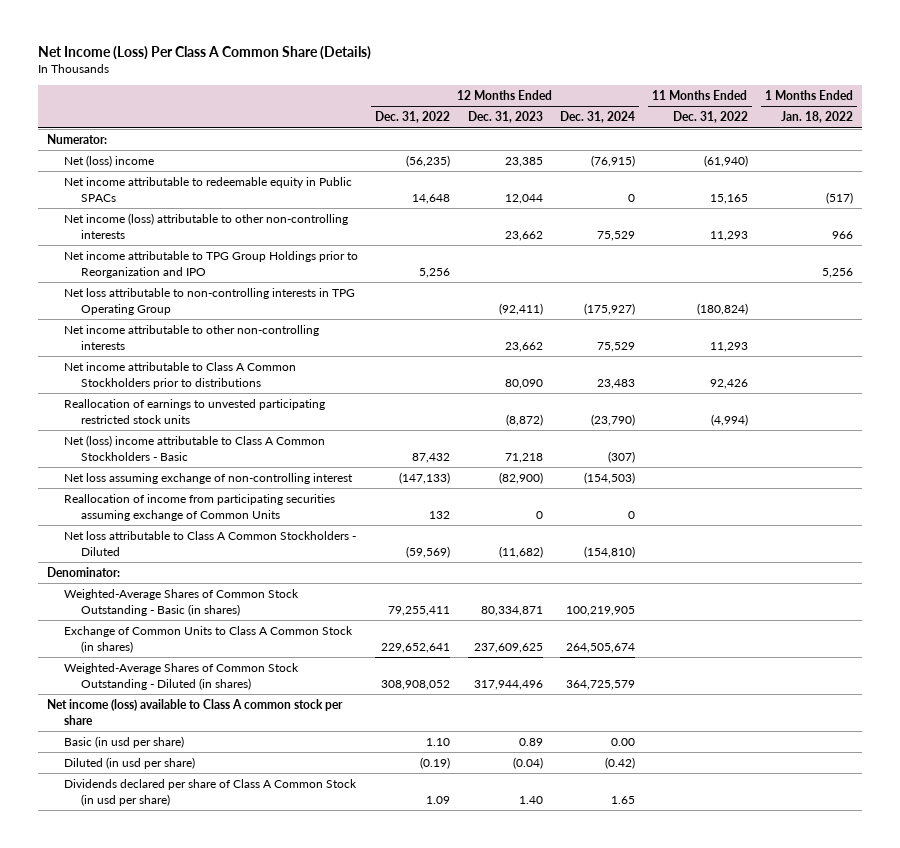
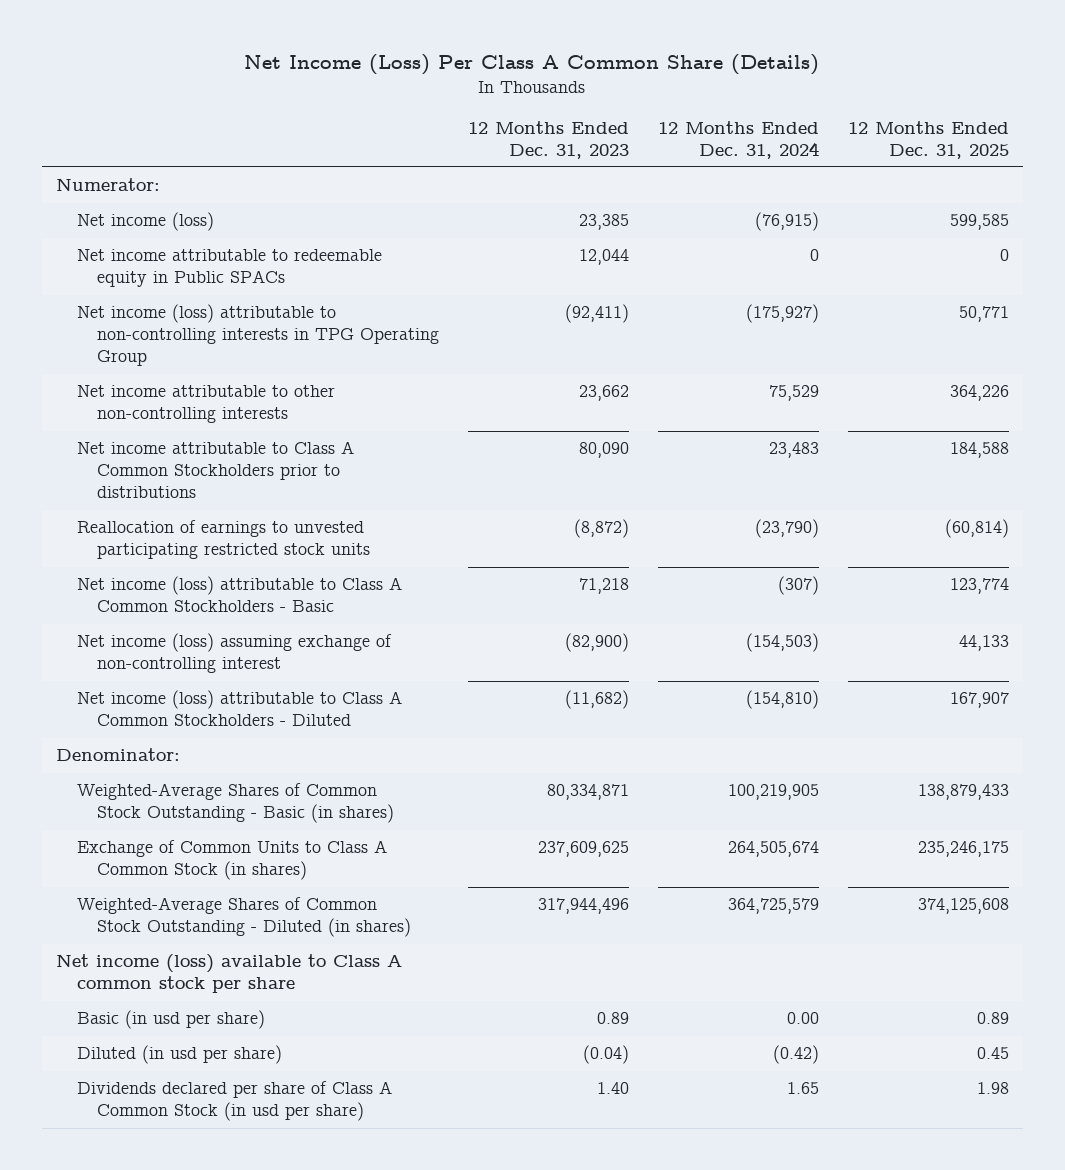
- | 12 Months Ended Dec. 31, 2022 | 12 Months Ended Dec. 31, 2023 | 12 Months Ended Dec. 31, 2024 | 11 Months Ended Dec. 31, 2022 | 1 Months Ended Jan. 18, 2022
+ | 12 Months Ended Dec. 31, 2023 | 12 Months Ended Dec. 31, 2024 | 12 Months Ended Dec. 31, 2025
- Net (loss) income | (56,235) | 23,385 | (76,915) | (61,940) |
+ Net income (loss) | 23,385 | (76,915) | 599,585
- Net income (loss) attributable to other non-controlling interests | | 23,662 | 75,529 | 11,293 | 966
- Net income attributable to TPG Group Holdings prior to Reorganization and IPO | 5,256 | | | | 5,256
- Net loss attributable to non-controlling interests in TPG Operating Group | | (92,411) | (175,927) | (180,824) |
+ Net income (loss) attributable to non-controlling interests in TPG Operating Group | (92,411) | (175,927) | 50,771
- Net (loss) income attributable to Class A Common Stockholders - Basic | 87,432 | 71,218 | (307) | |
- Net loss assuming exchange of non-controlling interest | (147,133) | (82,900) | (154,503) | |
- Reallocation of income from participating securities assuming exchange of Common Units | 132 | 0 | 0 | |
- Net loss attributable to Class A Common Stockholders - Diluted | (59,569) | (11,682) | (154,810) | |
+ Net income (loss) attributable to Class A Common Stockholders - Basic | 71,218 | (307) | 123,774
+ Net income (loss) assuming exchange of non-controlling interest | (82,900) | (154,503) | 44,133
+ Net income (loss) attributable to Class A Common Stockholders - Diluted | (11,682) | (154,810) | 167,907

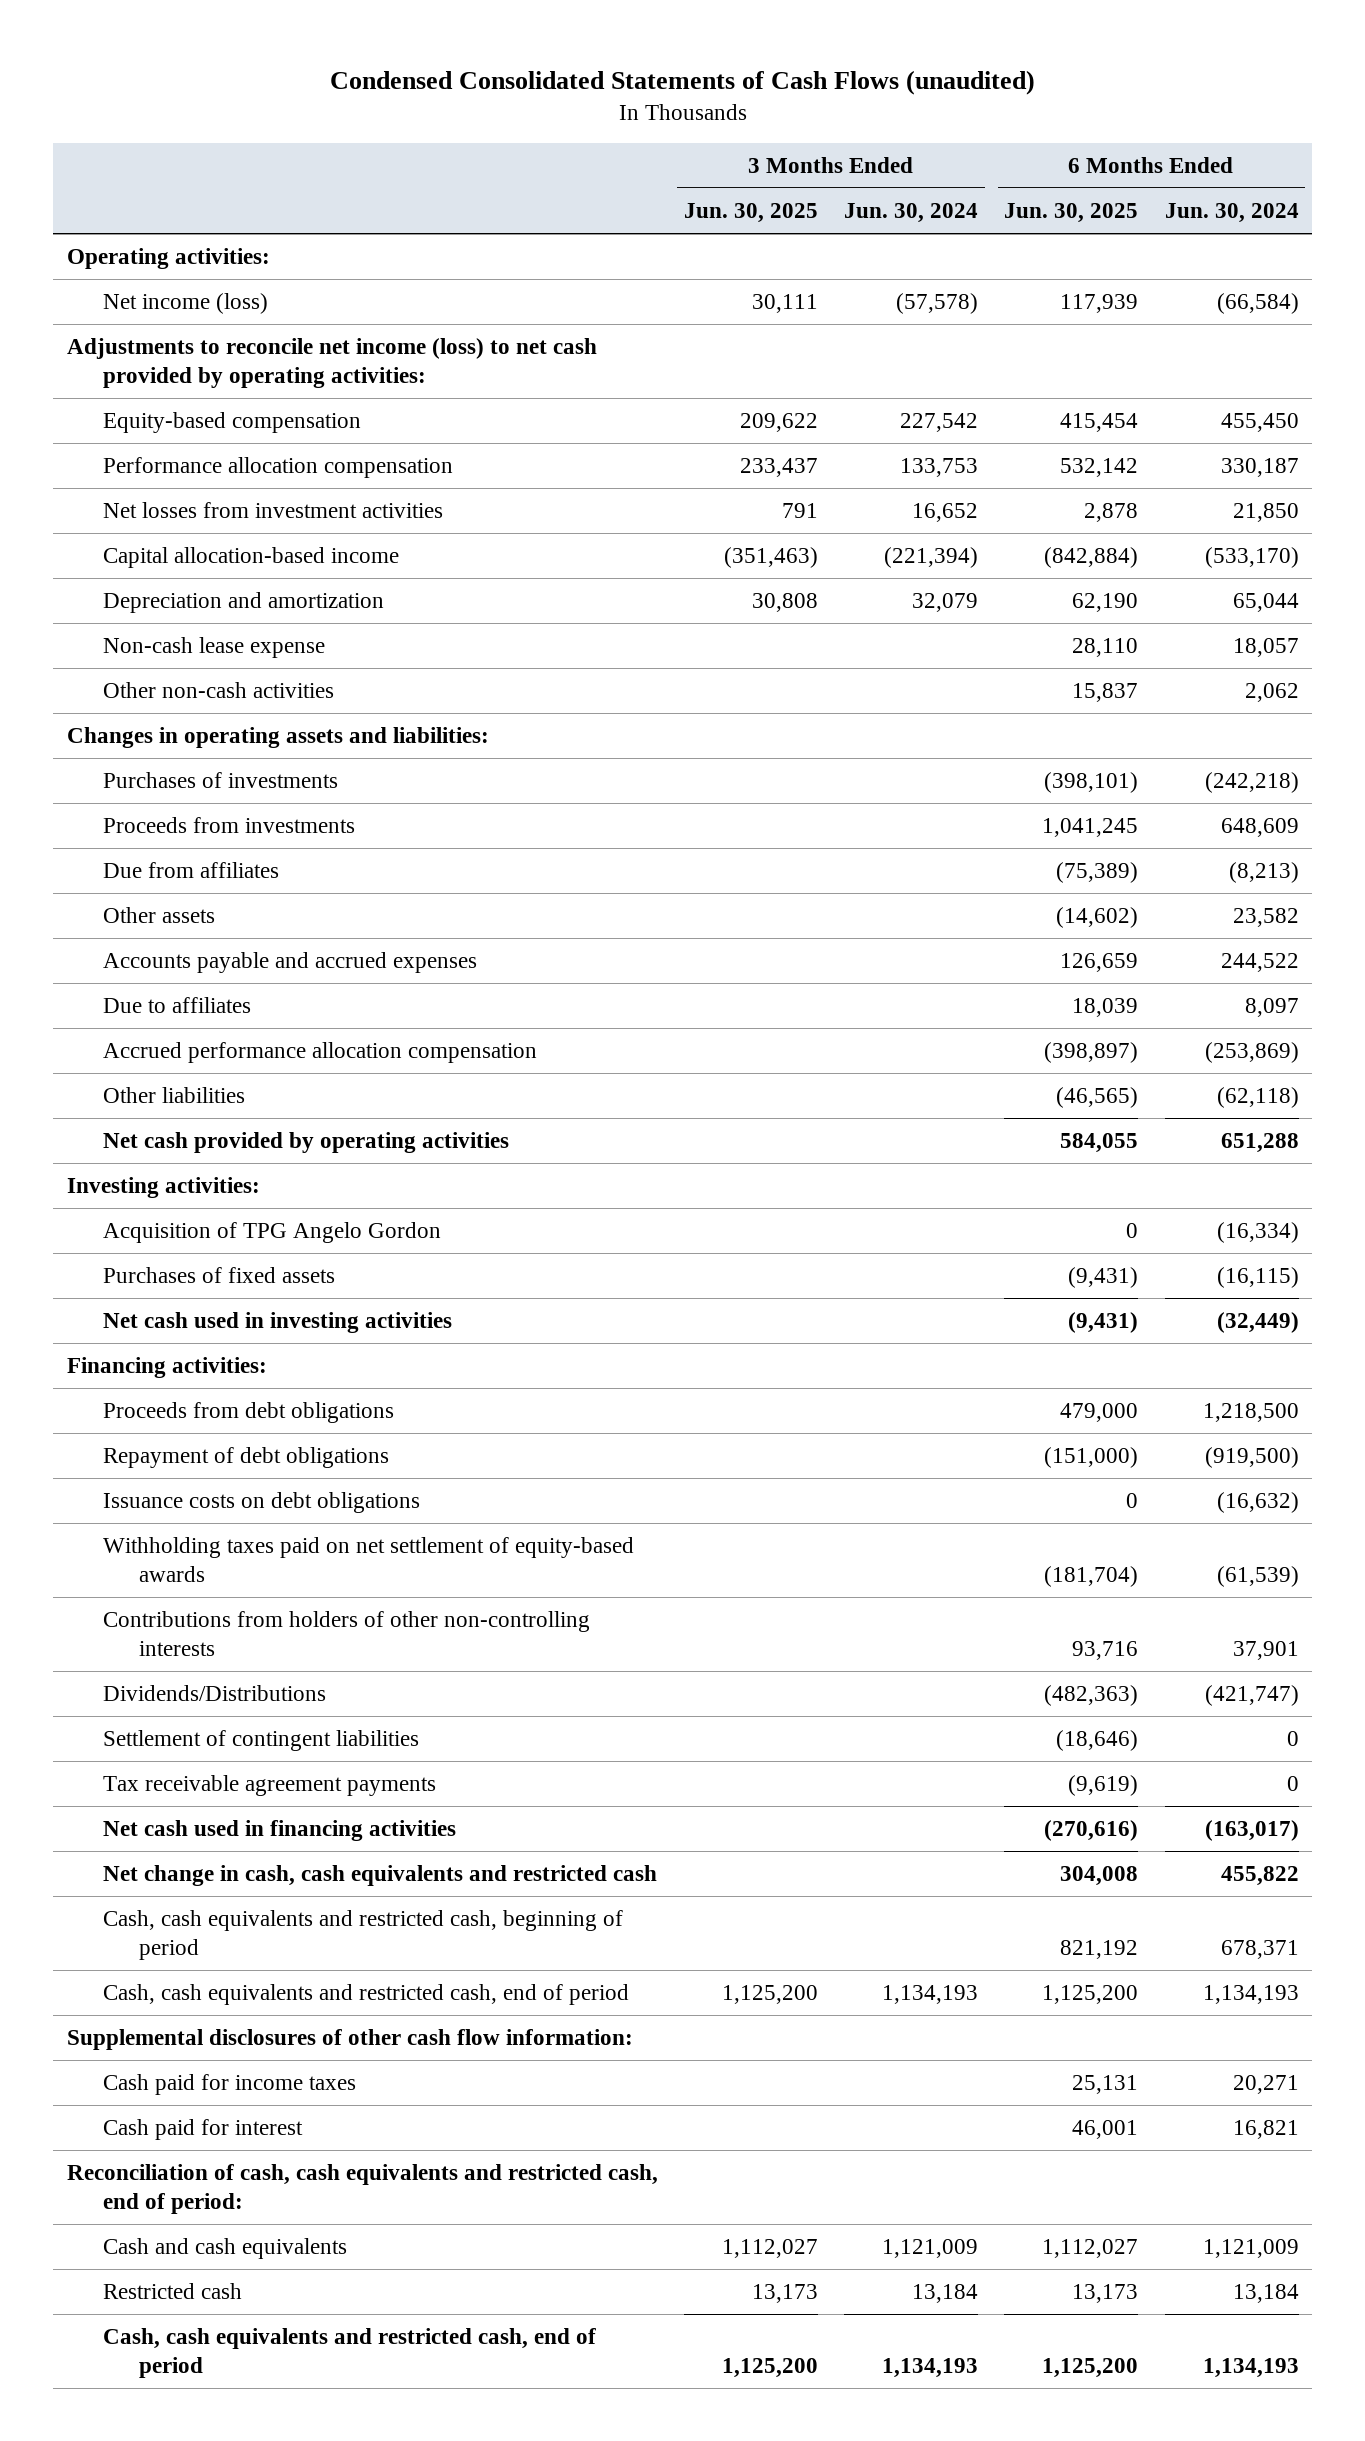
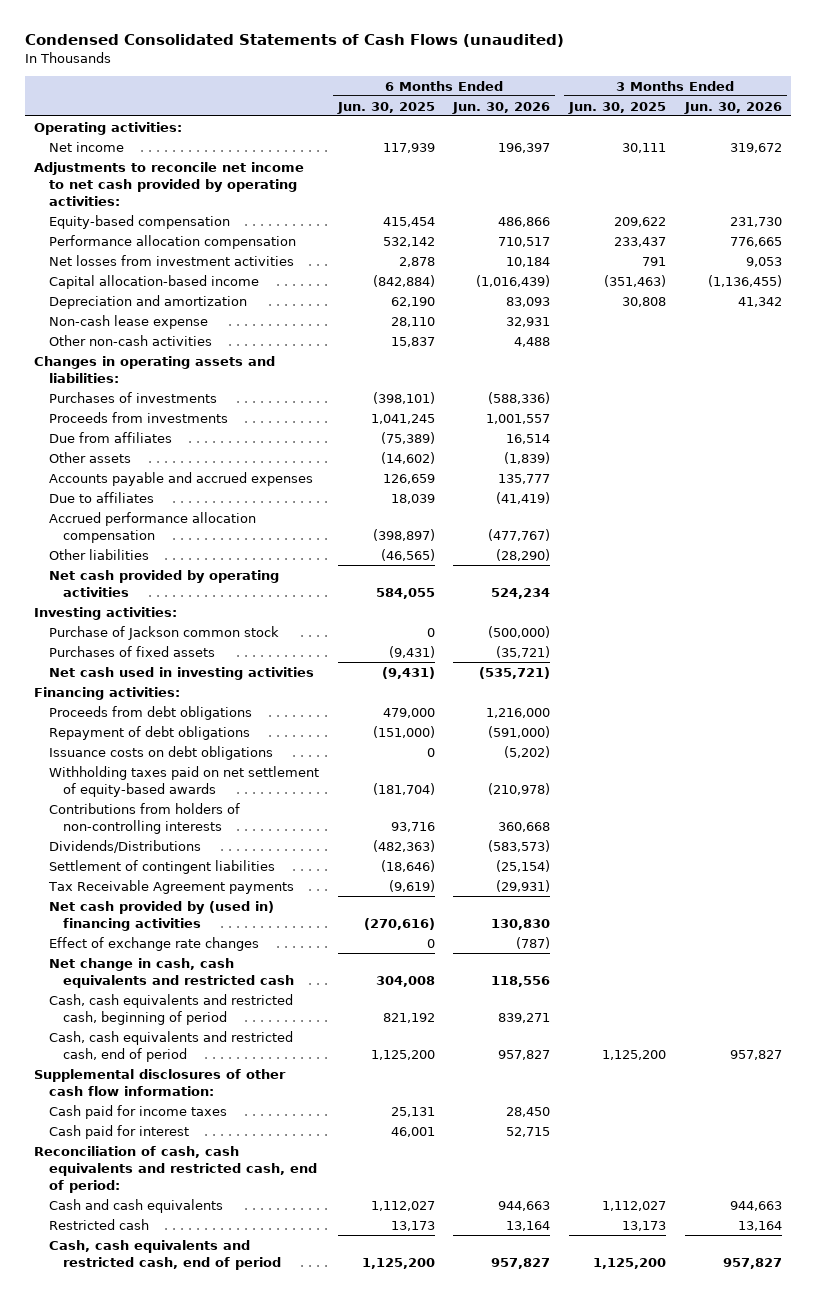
- | 3 Months Ended Jun. 30, 2025 | 3 Months Ended Jun. 30, 2024 | 6 Months Ended Jun. 30, 2025 | 6 Months Ended Jun. 30, 2024
+ | 6 Months Ended Jun. 30, 2025 | 6 Months Ended Jun. 30, 2026 | 3 Months Ended Jun. 30, 2025 | 3 Months Ended Jun. 30, 2026
- Net income (loss) | 30,111 | (57,578) | 117,939 | (66,584)
- Adjustments to reconcile net income (loss) to net cash provided by operating activities:
+ Net income | 117,939 | 196,397 | 30,111 | 319,672
+ Adjustments to reconcile net income to net cash provided by operating activities:
- Acquisition of TPG Angelo Gordon | | | 0 | (16,334)
+ Purchase of Jackson common stock | 0 | (500,000) | |
- Contributions from holders of other non-controlling interests | | | 93,716 | 37,901
+ Contributions from holders of non-controlling interests | 93,716 | 360,668 | |
- Tax receivable agreement payments | | | (9,619) | 0
- Net cash used in financing activities | | | (270,616) | (163,017)
+ Tax Receivable Agreement payments | (9,619) | (29,931) | |
+ Net cash provided by (used in) financing activities | (270,616) | 130,830 | |
+ Effect of exchange rate changes | 0 | (787) | |

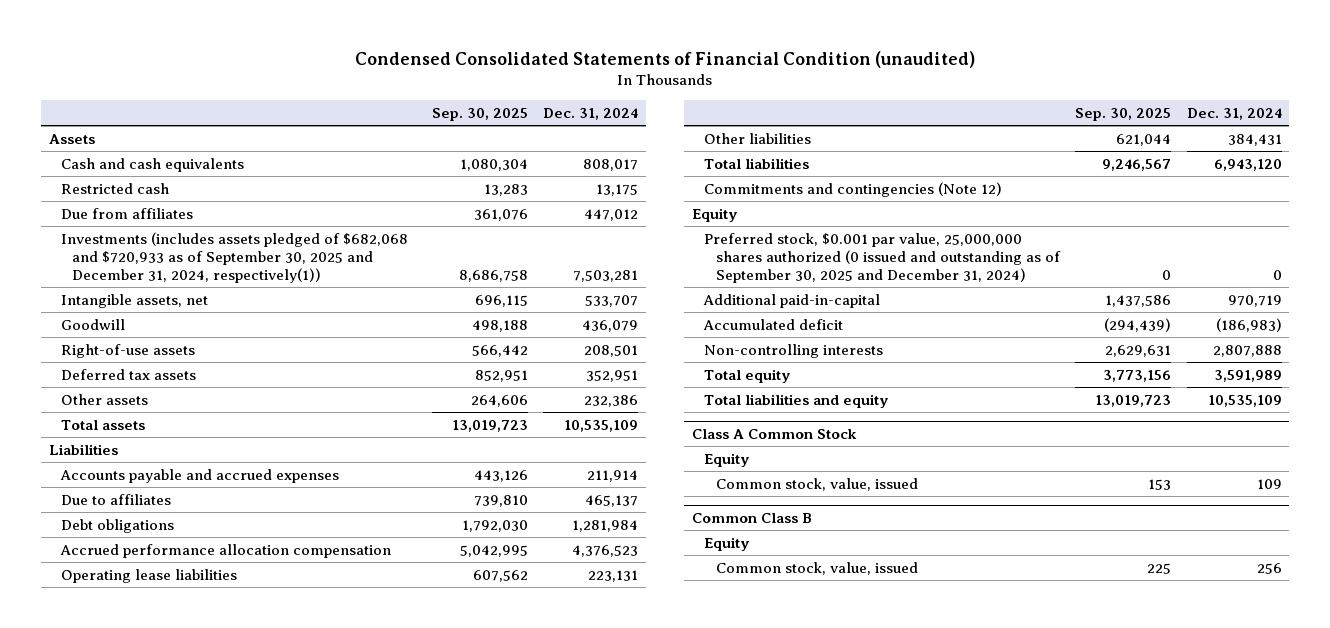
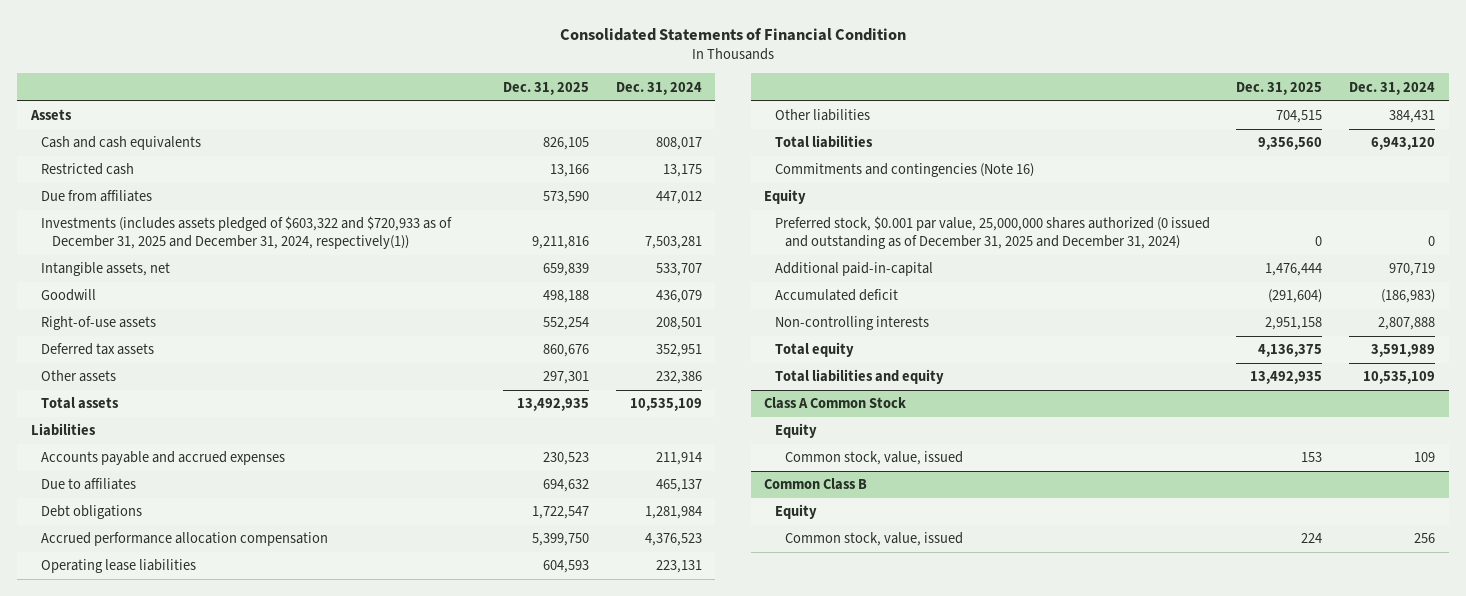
- Condensed Consolidated Statements of Financial Condition (unaudited)
+ Consolidated Statements of Financial Condition
- | Sep. 30, 2025 | Dec. 31, 2024
+ | Dec. 31, 2025 | Dec. 31, 2024
- Investments (includes assets pledged of $682,068 and $720,933 as of September 30, 2025 and December 31, 2024, respectively(1)) | 8,686,758 | 7,503,281
+ Investments (includes assets pledged of $603,322 and $720,933 as of December 31, 2025 and December 31, 2024, respectively(1)) | 9,211,816 | 7,503,281
- Commitments and contingencies (Note 12)
+ Commitments and contingencies (Note 16)
- Preferred stock, $0.001 par value, 25,000,000 shares authorized (0 issued and outstanding as of September 30, 2025 and December 31, 2024) | 0 | 0
+ Preferred stock, $0.001 par value, 25,000,000 shares authorized (0 issued and outstanding as of December 31, 2025 and December 31, 2024) | 0 | 0

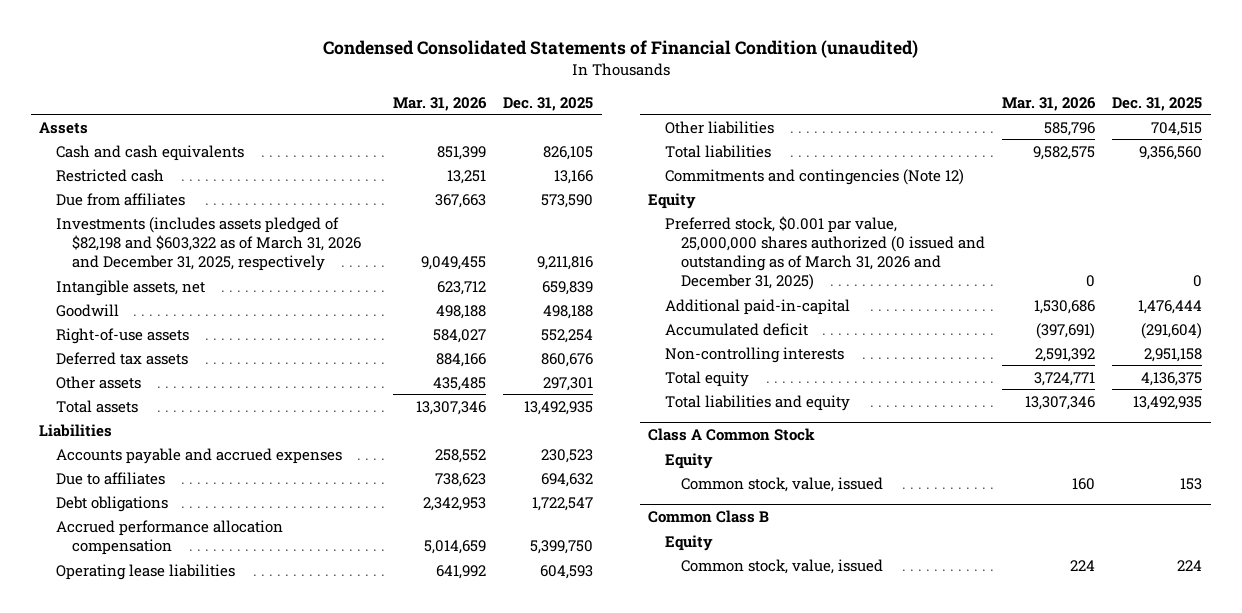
- Consolidated Statements of Financial Condition
+ Condensed Consolidated Statements of Financial Condition (unaudited)
- | Dec. 31, 2025 | Dec. 31, 2024
+ | Mar. 31, 2026 | Dec. 31, 2025
- Investments (includes assets pledged of $603,322 and $720,933 as of December 31, 2025 and December 31, 2024, respectively(1)) | 9,211,816 | 7,503,281
+ Investments (includes assets pledged of $82,198 and $603,322 as of March 31, 2026 and December 31, 2025, respectively | 9,049,455 | 9,211,816
- Commitments and contingencies (Note 16)
+ Commitments and contingencies (Note 12)
- Preferred stock, $0.001 par value, 25,000,000 shares authorized (0 issued and outstanding as of December 31, 2025 and December 31, 2024) | 0 | 0
+ Preferred stock, $0.001 par value, 25,000,000 shares authorized (0 issued and outstanding as of March 31, 2026 and December 31, 2025) | 0 | 0

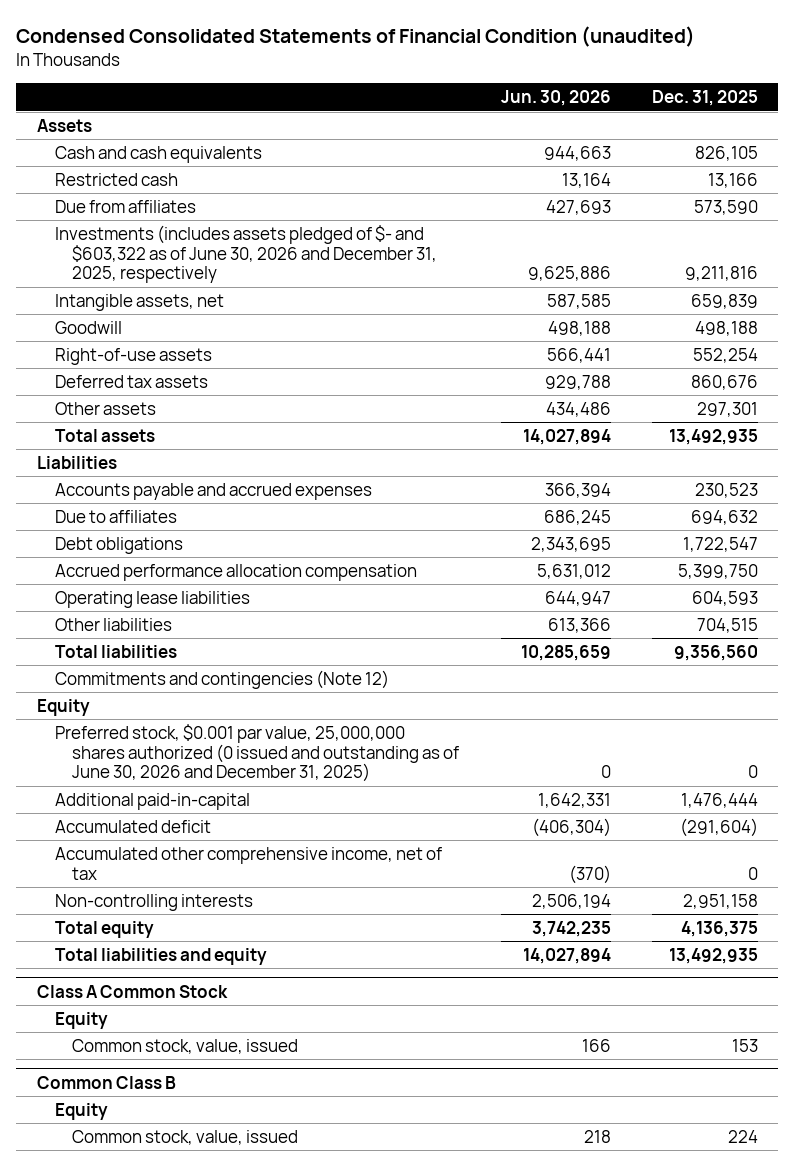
- | Mar. 31, 2026 | Dec. 31, 2025
+ | Jun. 30, 2026 | Dec. 31, 2025
- Investments (includes assets pledged of $82,198 and $603,322 as of March 31, 2026 and December 31, 2025, respectively | 9,049,455 | 9,211,816
+ Investments (includes assets pledged of $- and $603,322 as of June 30, 2026 and December 31, 2025, respectively | 9,625,886 | 9,211,816
- Preferred stock, $0.001 par value, 25,000,000 shares authorized (0 issued and outstanding as of March 31, 2026 and December 31, 2025) | 0 | 0
+ Preferred stock, $0.001 par value, 25,000,000 shares authorized (0 issued and outstanding as of June 30, 2026 and December 31, 2025) | 0 | 0
+ Accumulated other comprehensive income, net of tax | (370) | 0

